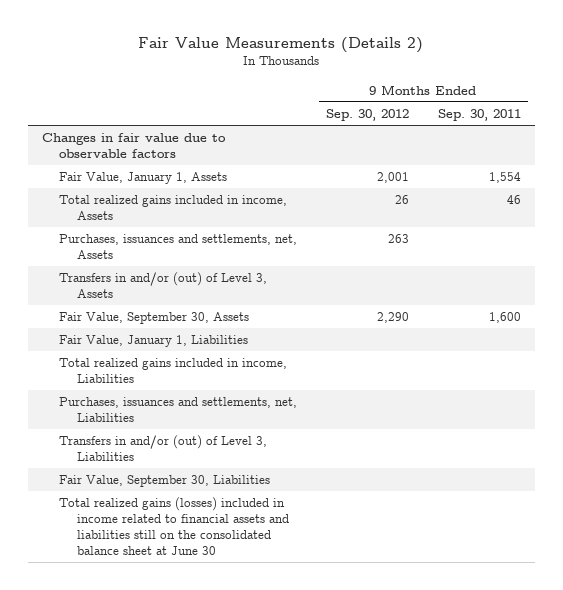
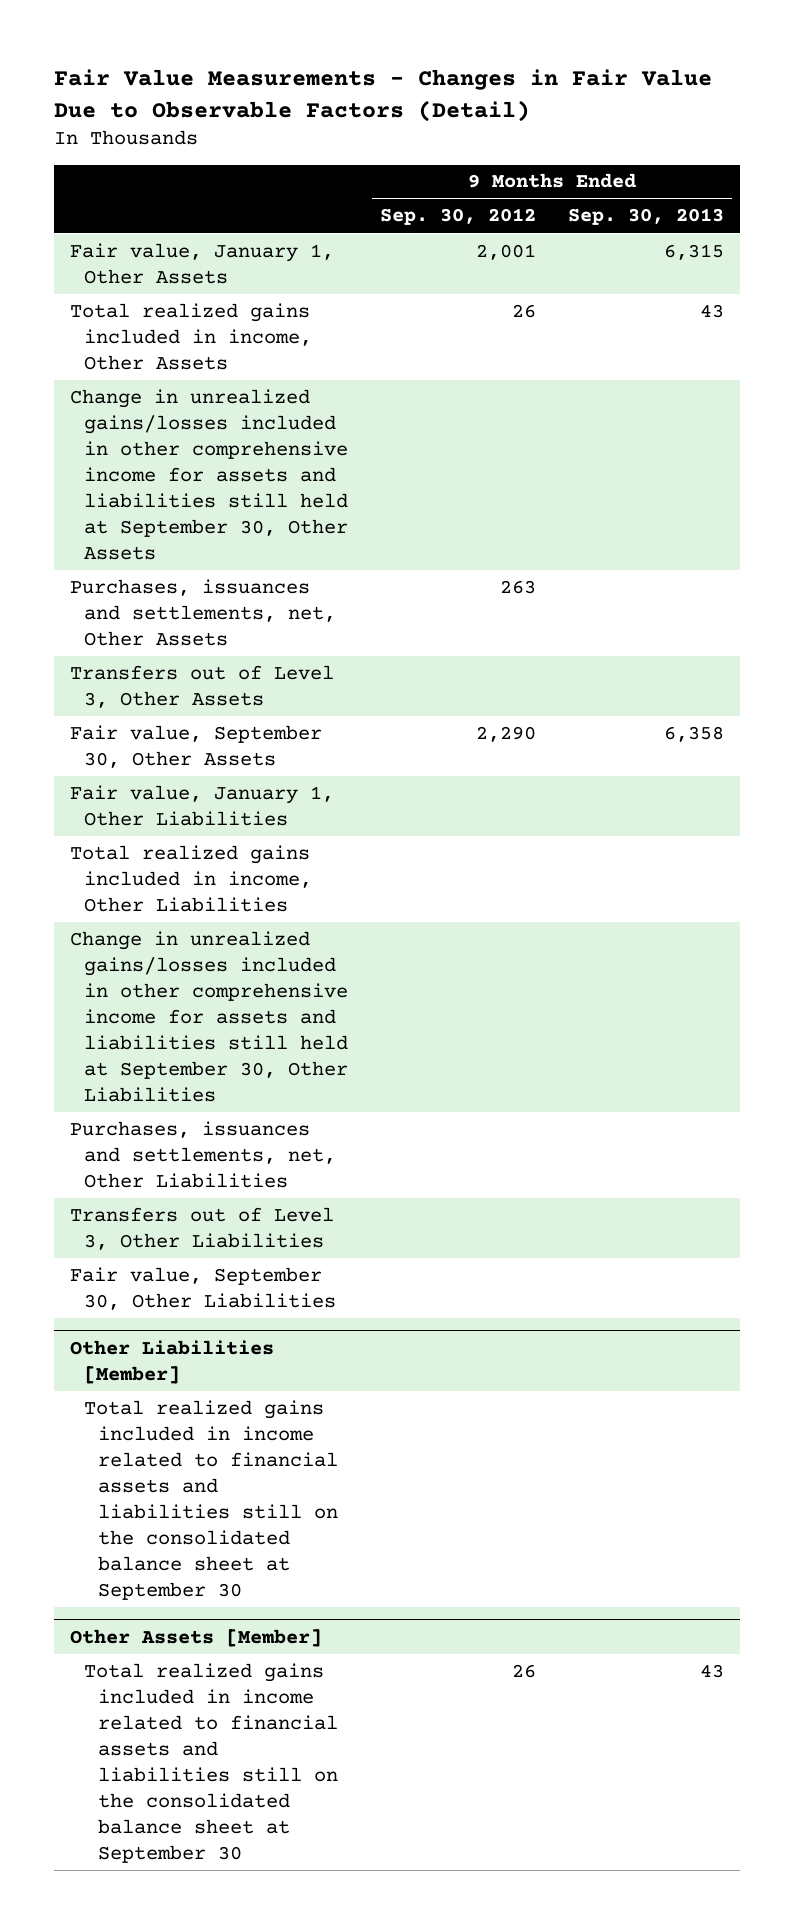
- Fair Value Measurements (Details 2)
+ Fair Value Measurements - Changes in Fair Value Due to Observable Factors (Detail)
- | 9 Months Ended Sep. 30, 2012 | 9 Months Ended Sep. 30, 2011
+ | 9 Months Ended Sep. 30, 2012 | 9 Months Ended Sep. 30, 2013
- Changes in fair value due to observable factors
- Fair Value, January 1, Assets | 2,001 | 1,554
- Total realized gains included in income, Assets | 26 | 46
- Purchases, issuances and settlements, net, Assets | 263 |
- Transfers in and/or (out) of Level 3, Assets
- Fair Value, September 30, Assets | 2,290 | 1,600
- Fair Value, January 1, Liabilities
- Total realized gains included in income, Liabilities
- Purchases, issuances and settlements, net, Liabilities
- Transfers in and/or (out) of Level 3, Liabilities
- Fair Value, September 30, Liabilities
- Total realized gains (losses) included in income related to financial assets and liabilities still on the consolidated balance sheet at June 30
+ Fair value, January 1, Other Assets | 2,001 | 6,315
+ Total realized gains included in income, Other Assets | 26 | 43
+ Change in unrealized gains/losses included in other comprehensive income for assets and liabilities still held at September 30, Other Assets
+ Purchases, issuances and settlements, net, Other Assets | 263 |
+ Transfers out of Level 3, Other Assets
+ Fair value, September 30, Other Assets | 2,290 | 6,358
+ Fair value, January 1, Other Liabilities
+ Total realized gains included in income, Other Liabilities
+ Change in unrealized gains/losses included in other comprehensive income for assets and liabilities still held at September 30, Other Liabilities
+ Purchases, issuances and settlements, net, Other Liabilities
+ Transfers out of Level 3, Other Liabilities
+ Fair value, September 30, Other Liabilities
+ Other Liabilities [Member]
+ Total realized gains included in income related to financial assets and liabilities still on the consolidated balance sheet at September 30
+ Other Assets [Member]
+ Total realized gains included in income related to financial assets and liabilities still on the consolidated balance sheet at September 30 | 26 | 43

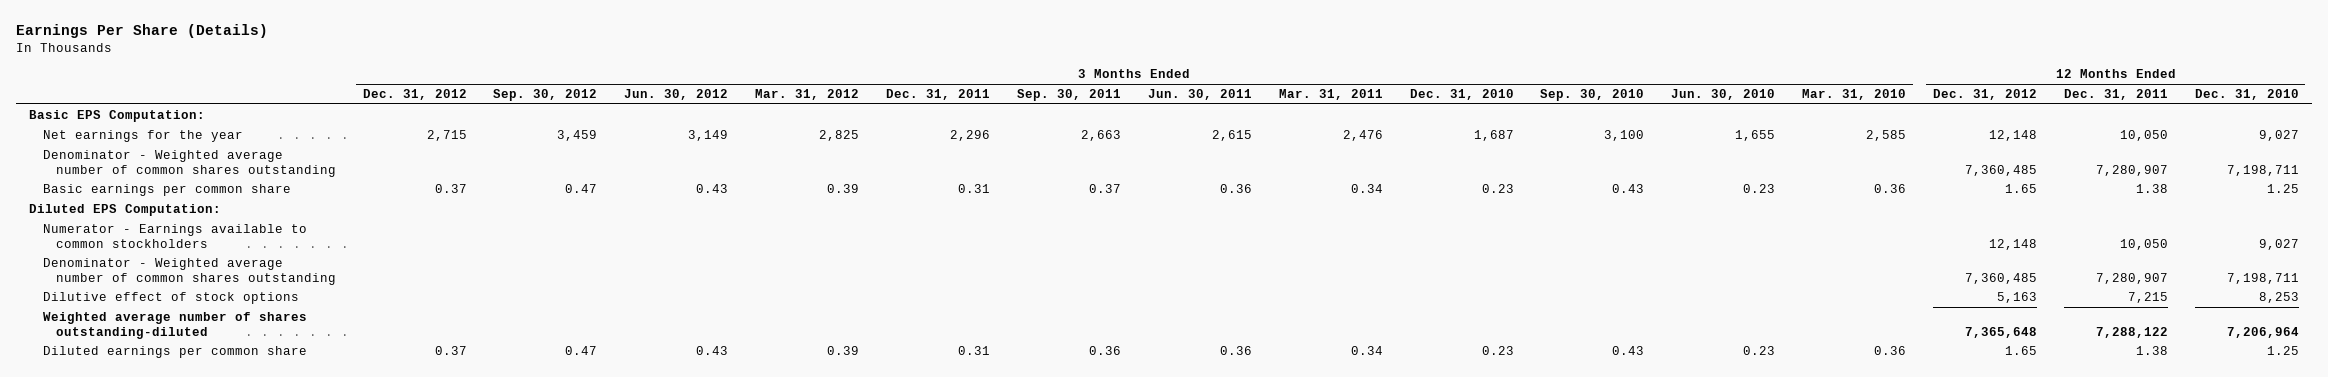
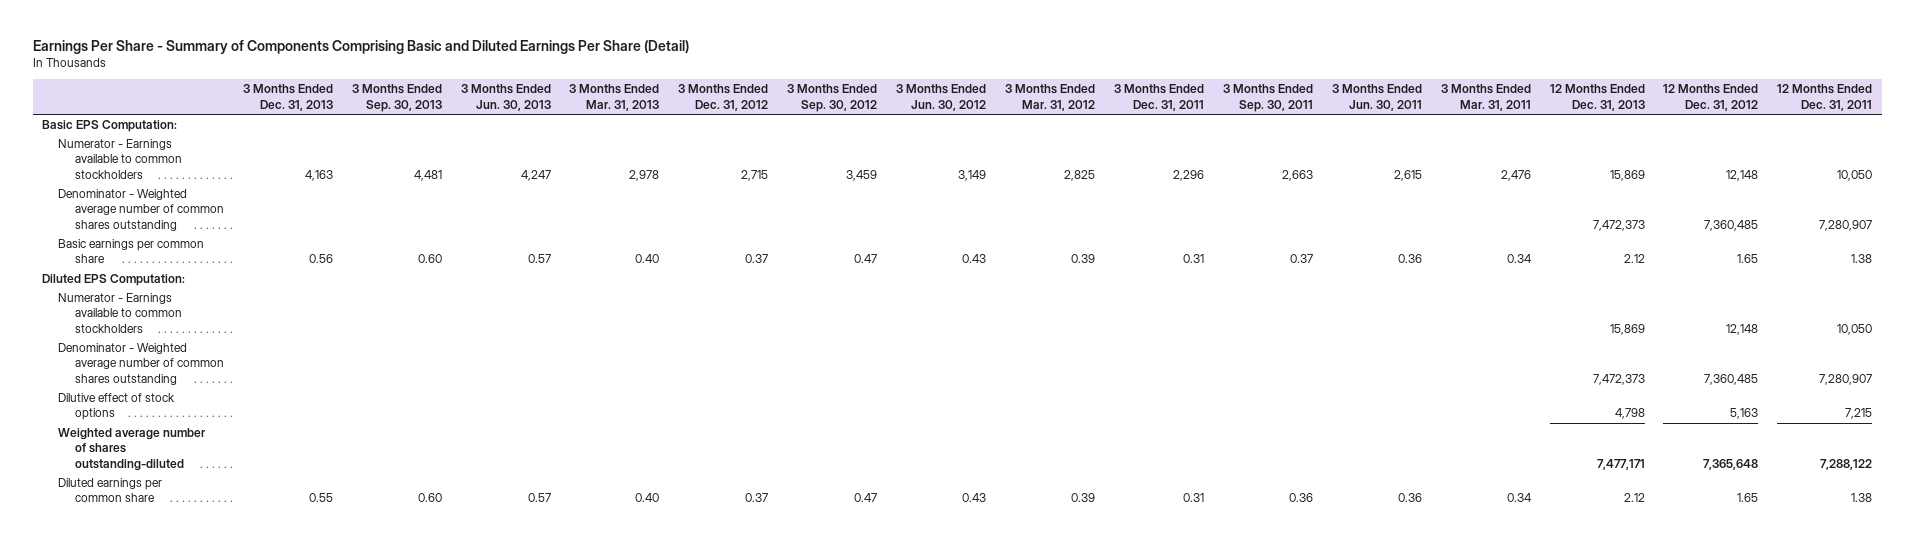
- Earnings Per Share (Details)
+ Earnings Per Share - Summary of Components Comprising Basic and Diluted Earnings Per Share (Detail)
- | 3 Months Ended Dec. 31, 2012 | 3 Months Ended Sep. 30, 2012 | 3 Months Ended Jun. 30, 2012 | 3 Months Ended Mar. 31, 2012 | 3 Months Ended Dec. 31, 2011 | 3 Months Ended Sep. 30, 2011 | 3 Months Ended Jun. 30, 2011 | 3 Months Ended Mar. 31, 2011 | 3 Months Ended Dec. 31, 2010 | 3 Months Ended Sep. 30, 2010 | 3 Months Ended Jun. 30, 2010 | 3 Months Ended Mar. 31, 2010 | 12 Months Ended Dec. 31, 2012 | 12 Months Ended Dec. 31, 2011 | 12 Months Ended Dec. 31, 2010
+ | 3 Months Ended Dec. 31, 2013 | 3 Months Ended Sep. 30, 2013 | 3 Months Ended Jun. 30, 2013 | 3 Months Ended Mar. 31, 2013 | 3 Months Ended Dec. 31, 2012 | 3 Months Ended Sep. 30, 2012 | 3 Months Ended Jun. 30, 2012 | 3 Months Ended Mar. 31, 2012 | 3 Months Ended Dec. 31, 2011 | 3 Months Ended Sep. 30, 2011 | 3 Months Ended Jun. 30, 2011 | 3 Months Ended Mar. 31, 2011 | 12 Months Ended Dec. 31, 2013 | 12 Months Ended Dec. 31, 2012 | 12 Months Ended Dec. 31, 2011
- Net earnings for the year | 2,715 | 3,459 | 3,149 | 2,825 | 2,296 | 2,663 | 2,615 | 2,476 | 1,687 | 3,100 | 1,655 | 2,585 | 12,148 | 10,050 | 9,027
+ Numerator - Earnings available to common stockholders | 4,163 | 4,481 | 4,247 | 2,978 | 2,715 | 3,459 | 3,149 | 2,825 | 2,296 | 2,663 | 2,615 | 2,476 | 15,869 | 12,148 | 10,050

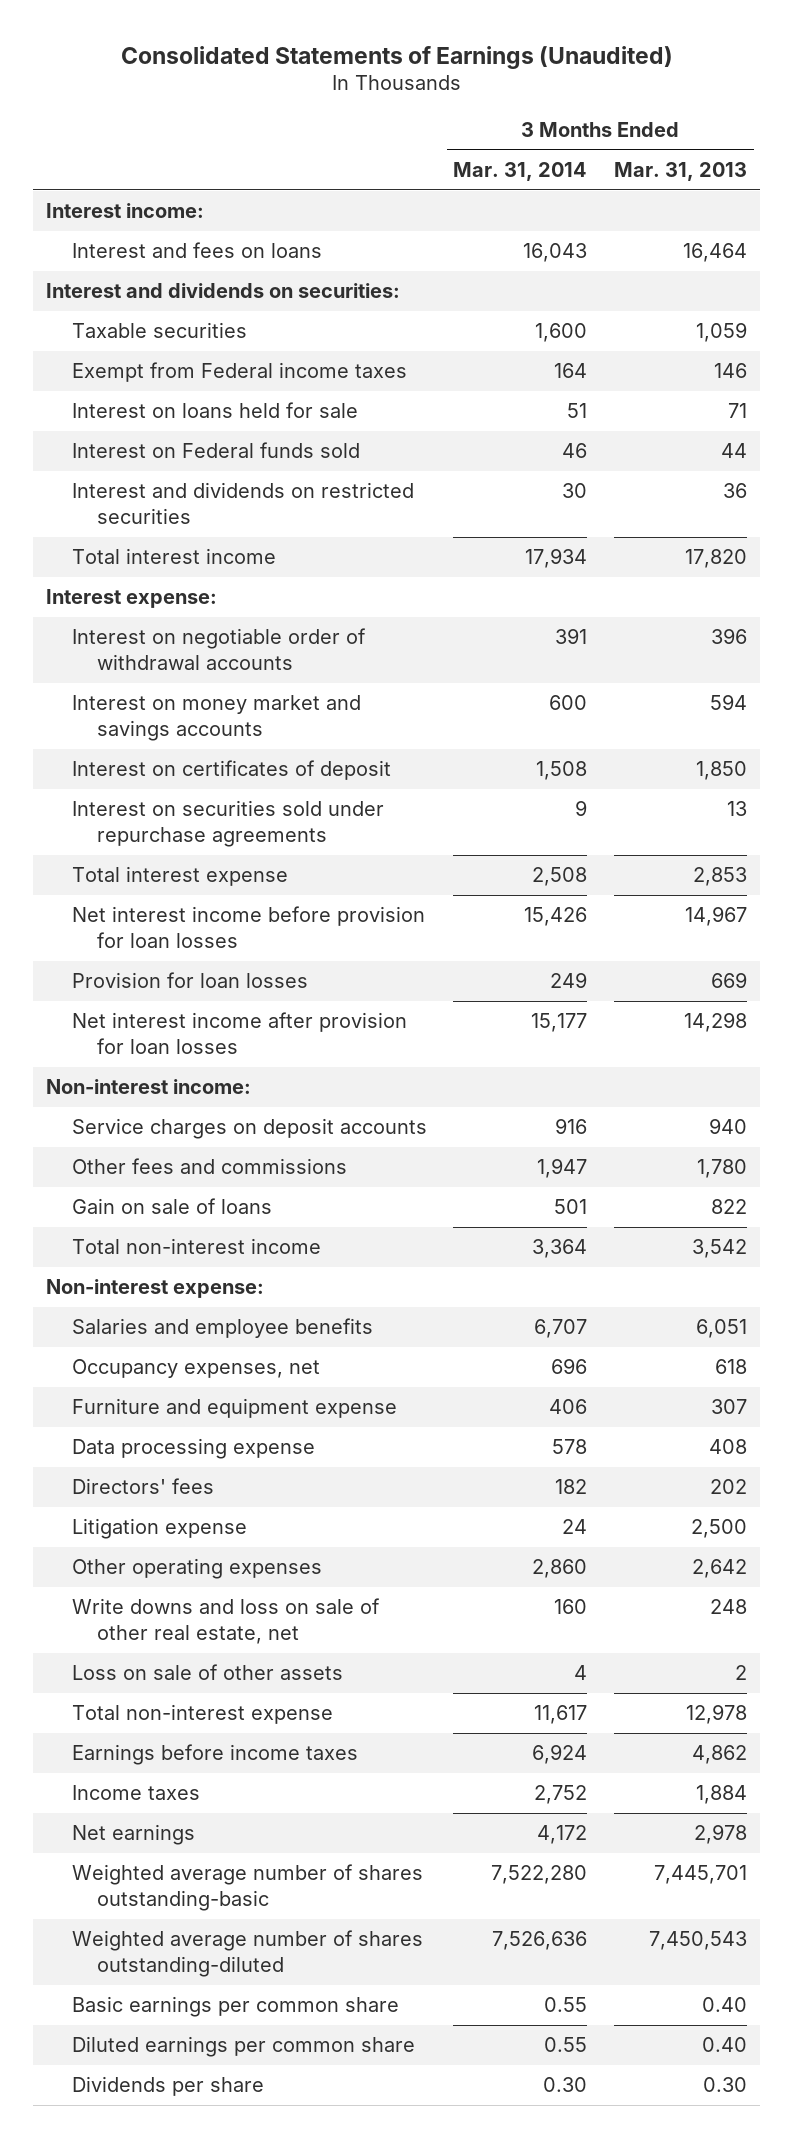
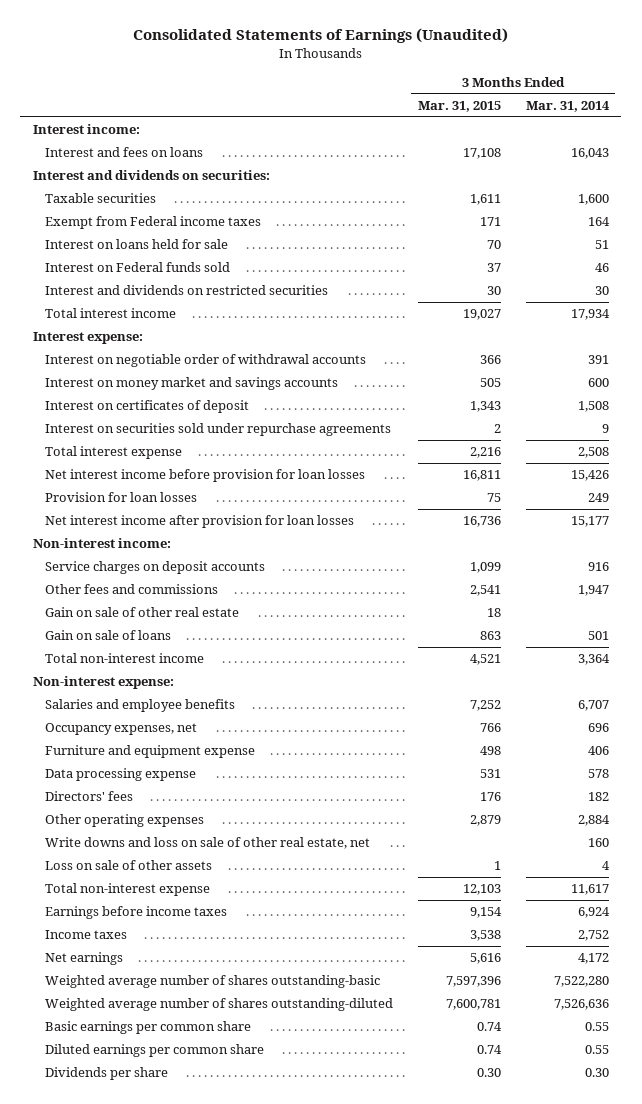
- | 3 Months Ended Mar. 31, 2014 | 3 Months Ended Mar. 31, 2013
+ | 3 Months Ended Mar. 31, 2015 | 3 Months Ended Mar. 31, 2014
+ Gain on sale of other real estate | 18 |
- Litigation expense | 24 | 2,500
- Other operating expenses | 2,860 | 2,642
+ Other operating expenses | 2,879 | 2,884

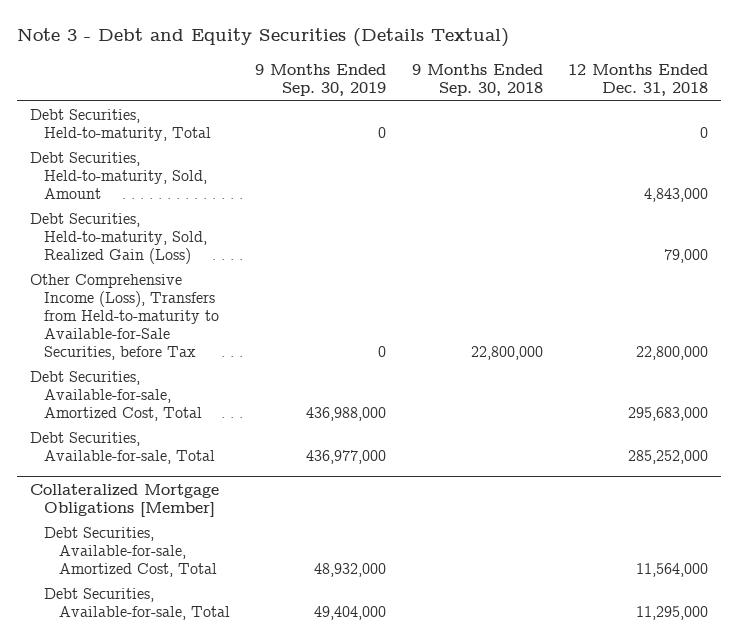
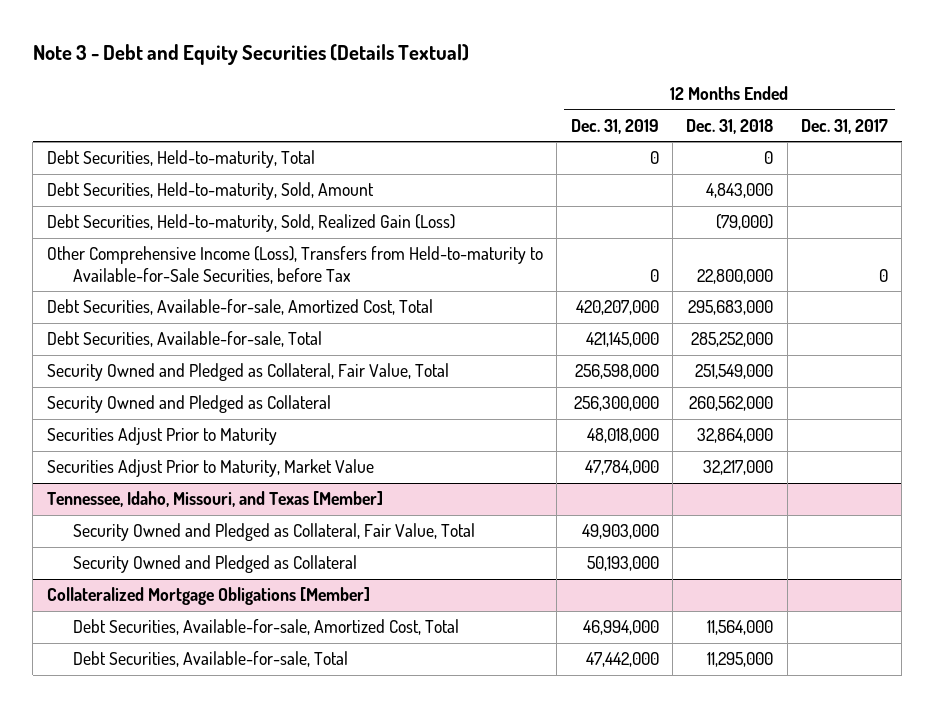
- | 9 Months Ended Sep. 30, 2019 | 9 Months Ended Sep. 30, 2018 | 12 Months Ended Dec. 31, 2018
+ | 12 Months Ended Dec. 31, 2019 | 12 Months Ended Dec. 31, 2018 | 12 Months Ended Dec. 31, 2017
- Debt Securities, Held-to-maturity, Sold, Realized Gain (Loss) | | | 79,000
+ Debt Securities, Held-to-maturity, Sold, Realized Gain (Loss) | | (79,000) |
+ Security Owned and Pledged as Collateral, Fair Value, Total | 256,598,000 | 251,549,000 |
+ Security Owned and Pledged as Collateral | 256,300,000 | 260,562,000 |
+ Securities Adjust Prior to Maturity | 48,018,000 | 32,864,000 |
+ Securities Adjust Prior to Maturity, Market Value | 47,784,000 | 32,217,000 |
+ Tennessee, Idaho, Missouri, and Texas [Member]
+ Security Owned and Pledged as Collateral, Fair Value, Total | 49,903,000 | |
+ Security Owned and Pledged as Collateral | 50,193,000 | |

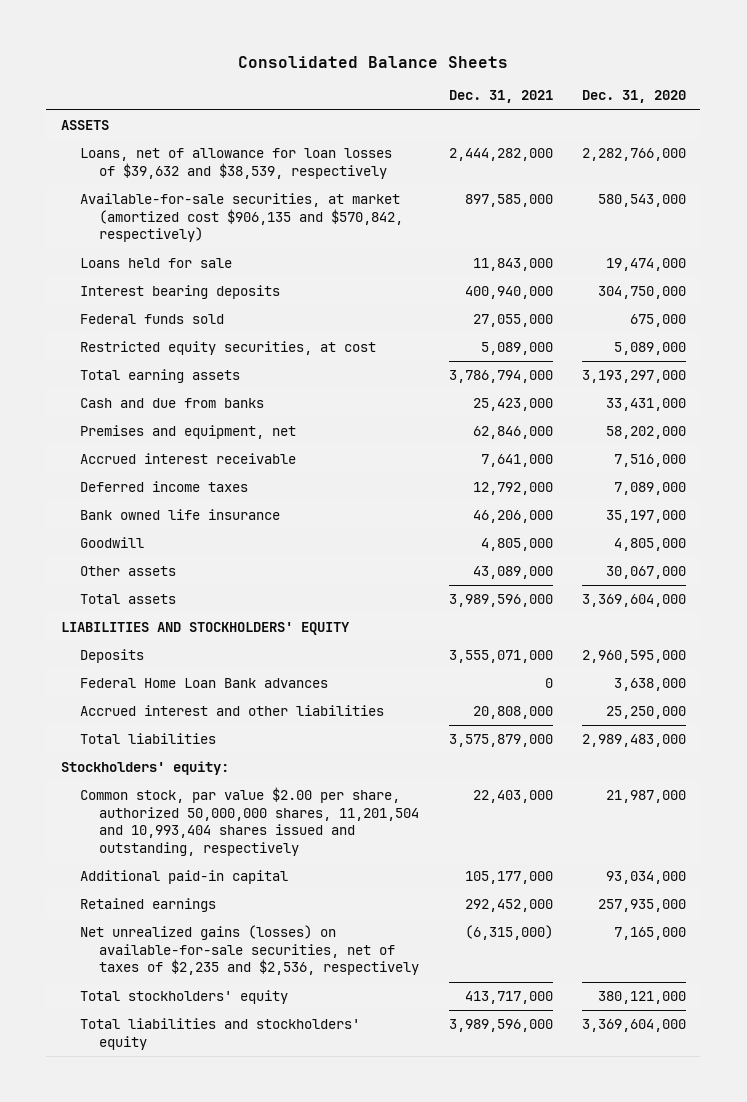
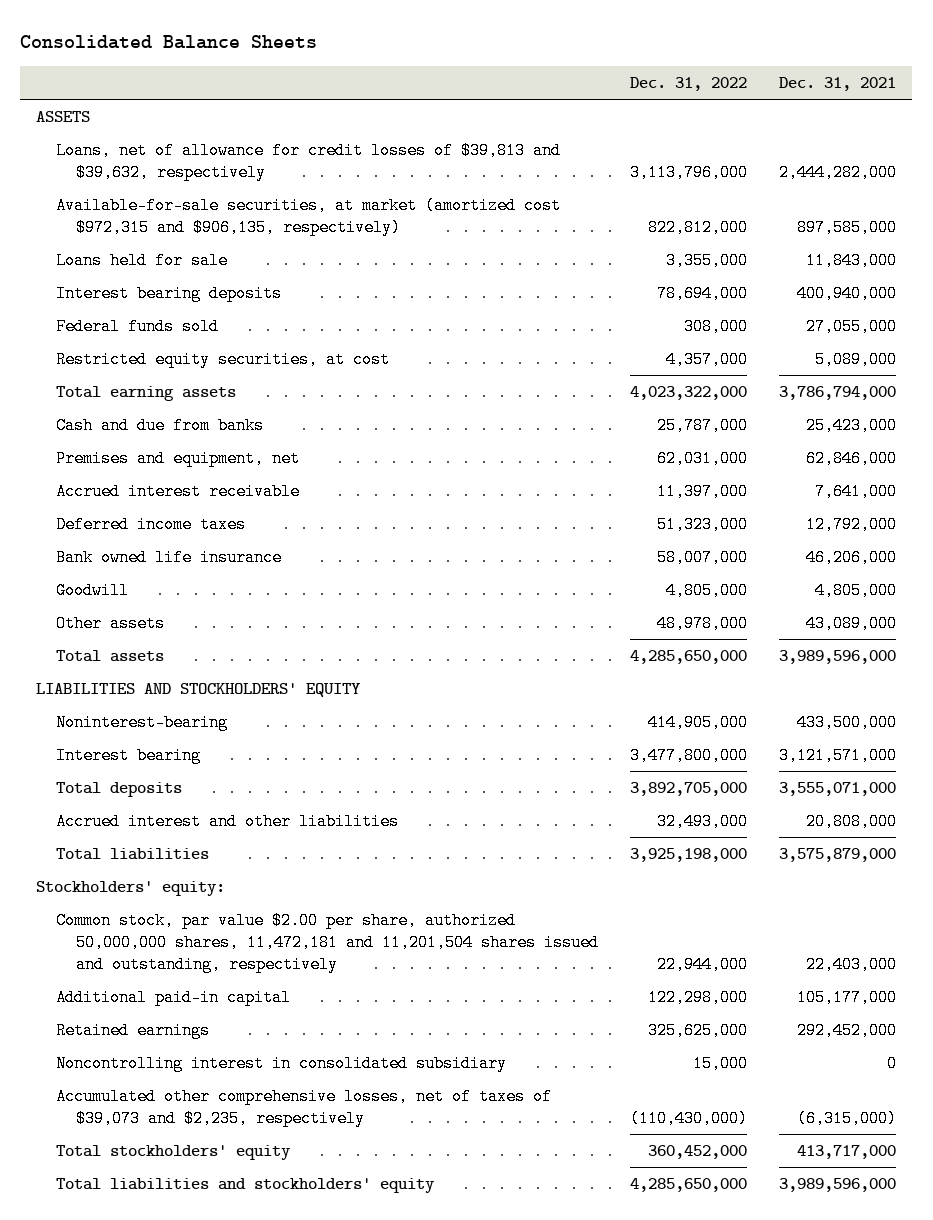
- | Dec. 31, 2021 | Dec. 31, 2020
+ | Dec. 31, 2022 | Dec. 31, 2021
- Loans, net of allowance for loan losses of $39,632 and $38,539, respectively | 2,444,282,000 | 2,282,766,000
- Available-for-sale securities, at market (amortized cost $906,135 and $570,842, respectively) | 897,585,000 | 580,543,000
+ Loans, net of allowance for credit losses of $39,813 and $39,632, respectively | 3,113,796,000 | 2,444,282,000
+ Available-for-sale securities, at market (amortized cost $972,315 and $906,135, respectively) | 822,812,000 | 897,585,000
- Deposits | 3,555,071,000 | 2,960,595,000
- Federal Home Loan Bank advances | 0 | 3,638,000
+ Noninterest-bearing | 414,905,000 | 433,500,000
+ Interest bearing | 3,477,800,000 | 3,121,571,000
+ Total deposits | 3,892,705,000 | 3,555,071,000
- Common stock, par value $2.00 per share, authorized 50,000,000 shares, 11,201,504 and 10,993,404 shares issued and outstanding, respectively | 22,403,000 | 21,987,000
+ Common stock, par value $2.00 per share, authorized 50,000,000 shares, 11,472,181 and 11,201,504 shares issued and outstanding, respectively | 22,944,000 | 22,403,000
- Net unrealized gains (losses) on available-for-sale securities, net of taxes of $2,235 and $2,536, respectively | (6,315,000) | 7,165,000
+ Noncontrolling interest in consolidated subsidiary | 15,000 | 0
+ Accumulated other comprehensive losses, net of taxes of $39,073 and $2,235, respectively | (110,430,000) | (6,315,000)

